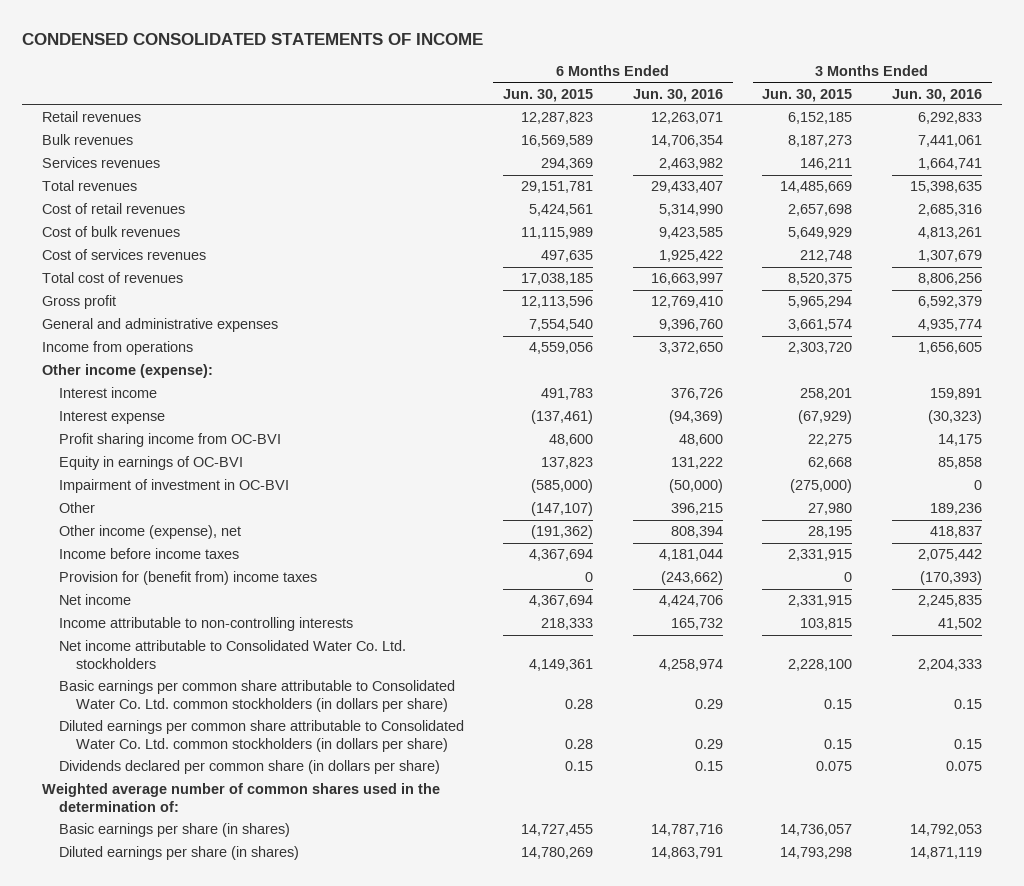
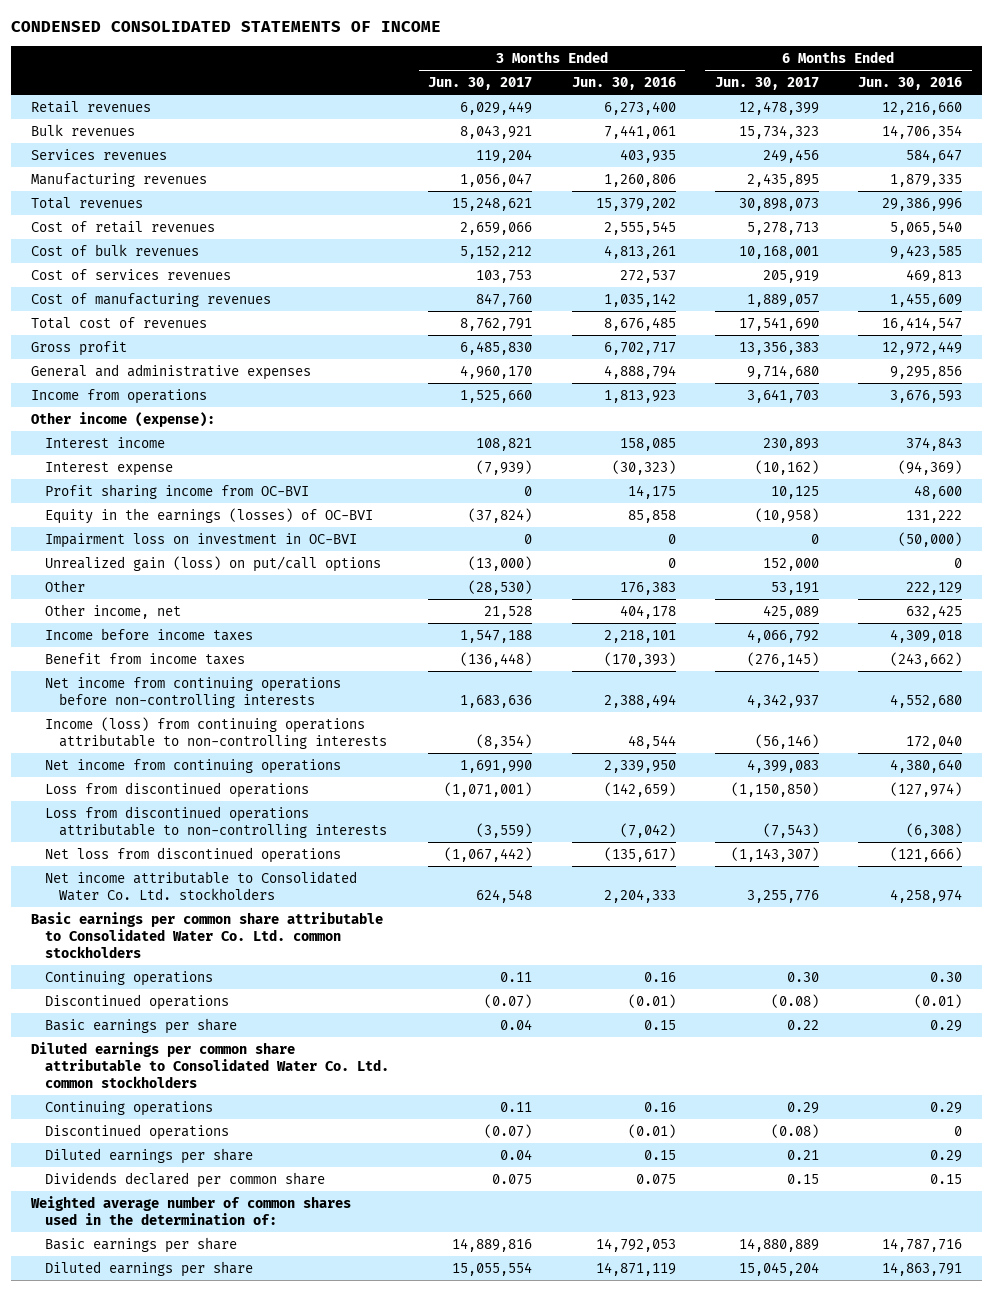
- | 6 Months Ended Jun. 30, 2015 | 6 Months Ended Jun. 30, 2016 | 3 Months Ended Jun. 30, 2015 | 3 Months Ended Jun. 30, 2016
+ | 3 Months Ended Jun. 30, 2017 | 3 Months Ended Jun. 30, 2016 | 6 Months Ended Jun. 30, 2017 | 6 Months Ended Jun. 30, 2016
- Retail revenues | 12,287,823 | 12,263,071 | 6,152,185 | 6,292,833
+ Retail revenues | 6,029,449 | 6,273,400 | 12,478,399 | 12,216,660
- Services revenues | 294,369 | 2,463,982 | 146,211 | 1,664,741
- Total revenues | 29,151,781 | 29,433,407 | 14,485,669 | 15,398,635
- Cost of retail revenues | 5,424,561 | 5,314,990 | 2,657,698 | 2,685,316
+ Services revenues | 119,204 | 403,935 | 249,456 | 584,647
+ Manufacturing revenues | 1,056,047 | 1,260,806 | 2,435,895 | 1,879,335
+ Total revenues | 15,248,621 | 15,379,202 | 30,898,073 | 29,386,996
+ Cost of retail revenues | 2,659,066 | 2,555,545 | 5,278,713 | 5,065,540
- Cost of services revenues | 497,635 | 1,925,422 | 212,748 | 1,307,679
- Total cost of revenues | 17,038,185 | 16,663,997 | 8,520,375 | 8,806,256
- Gross profit | 12,113,596 | 12,769,410 | 5,965,294 | 6,592,379
- General and administrative expenses | 7,554,540 | 9,396,760 | 3,661,574 | 4,935,774
- Income from operations | 4,559,056 | 3,372,650 | 2,303,720 | 1,656,605
+ Cost of services revenues | 103,753 | 272,537 | 205,919 | 469,813
+ Cost of manufacturing revenues | 847,760 | 1,035,142 | 1,889,057 | 1,455,609
+ Total cost of revenues | 8,762,791 | 8,676,485 | 17,541,690 | 16,414,547
+ Gross profit | 6,485,830 | 6,702,717 | 13,356,383 | 12,972,449
+ General and administrative expenses | 4,960,170 | 4,888,794 | 9,714,680 | 9,295,856
+ Income from operations | 1,525,660 | 1,813,923 | 3,641,703 | 3,676,593
- Interest income | 491,783 | 376,726 | 258,201 | 159,891
+ Interest income | 108,821 | 158,085 | 230,893 | 374,843
- Equity in earnings of OC-BVI | 137,823 | 131,222 | 62,668 | 85,858
- Impairment of investment in OC-BVI | (585,000) | (50,000) | (275,000) | 0
- Other | (147,107) | 396,215 | 27,980 | 189,236
- Other income (expense), net | (191,362) | 808,394 | 28,195 | 418,837
- Income before income taxes | 4,367,694 | 4,181,044 | 2,331,915 | 2,075,442
- Provision for (benefit from) income taxes | 0 | (243,662) | 0 | (170,393)
- Net income | 4,367,694 | 4,424,706 | 2,331,915 | 2,245,835
- Income attributable to non-controlling interests | 218,333 | 165,732 | 103,815 | 41,502
+ Equity in the earnings (losses) of OC-BVI | (37,824) | 85,858 | (10,958) | 131,222
+ Impairment loss on investment in OC-BVI | 0 | 0 | 0 | (50,000)
+ Unrealized gain (loss) on put/call options | (13,000) | 0 | 152,000 | 0
+ Other | (28,530) | 176,383 | 53,191 | 222,129
+ Other income, net | 21,528 | 404,178 | 425,089 | 632,425
+ Income before income taxes | 1,547,188 | 2,218,101 | 4,066,792 | 4,309,018
+ Benefit from income taxes | (136,448) | (170,393) | (276,145) | (243,662)
+ Net income from continuing operations before non-controlling interests | 1,683,636 | 2,388,494 | 4,342,937 | 4,552,680
+ Income (loss) from continuing operations attributable to non-controlling interests | (8,354) | 48,544 | (56,146) | 172,040
+ Net income from continuing operations | 1,691,990 | 2,339,950 | 4,399,083 | 4,380,640
+ Loss from discontinued operations | (1,071,001) | (142,659) | (1,150,850) | (127,974)
+ Loss from discontinued operations attributable to non-controlling interests | (3,559) | (7,042) | (7,543) | (6,308)
+ Net loss from discontinued operations | (1,067,442) | (135,617) | (1,143,307) | (121,666)
- Basic earnings per common share attributable to Consolidated Water Co. Ltd. common stockholders (in dollars per share) | 0.28 | 0.29 | 0.15 | 0.15
- Diluted earnings per common share attributable to Consolidated Water Co. Ltd. common stockholders (in dollars per share) | 0.28 | 0.29 | 0.15 | 0.15
- Dividends declared per common share (in dollars per share) | 0.15 | 0.15 | 0.075 | 0.075
+ Basic earnings per common share attributable to Consolidated Water Co. Ltd. common stockholders
+ Continuing operations | 0.11 | 0.16 | 0.30 | 0.30
+ Discontinued operations | (0.07) | (0.01) | (0.08) | (0.01)
+ Basic earnings per share | 0.04 | 0.15 | 0.22 | 0.29
+ Diluted earnings per common share attributable to Consolidated Water Co. Ltd. common stockholders
+ Continuing operations | 0.11 | 0.16 | 0.29 | 0.29
+ Discontinued operations | (0.07) | (0.01) | (0.08) | 0
+ Diluted earnings per share | 0.04 | 0.15 | 0.21 | 0.29
+ Dividends declared per common share | 0.075 | 0.075 | 0.15 | 0.15
- Basic earnings per share (in shares) | 14,727,455 | 14,787,716 | 14,736,057 | 14,792,053
- Diluted earnings per share (in shares) | 14,780,269 | 14,863,791 | 14,793,298 | 14,871,119
+ Basic earnings per share | 14,889,816 | 14,792,053 | 14,880,889 | 14,787,716
+ Diluted earnings per share | 15,055,554 | 14,871,119 | 15,045,204 | 14,863,791

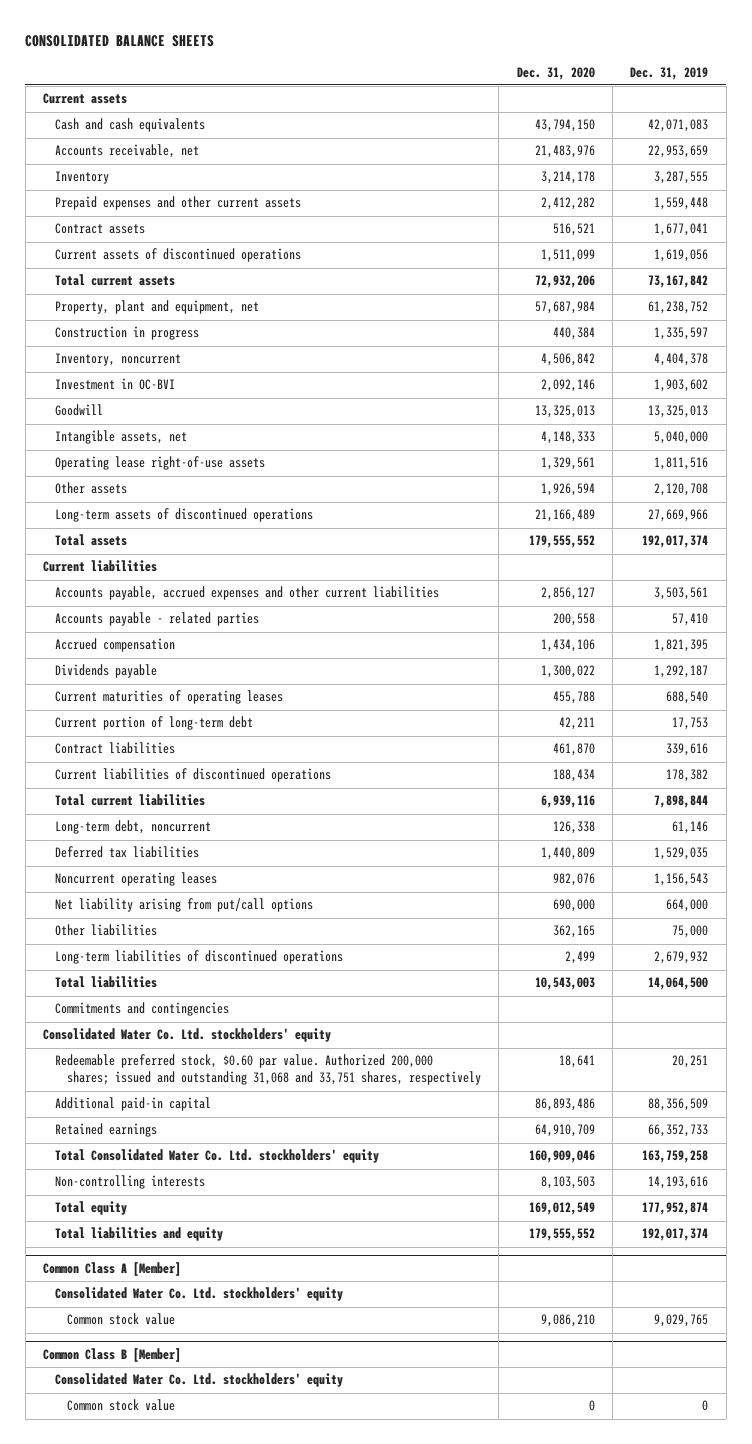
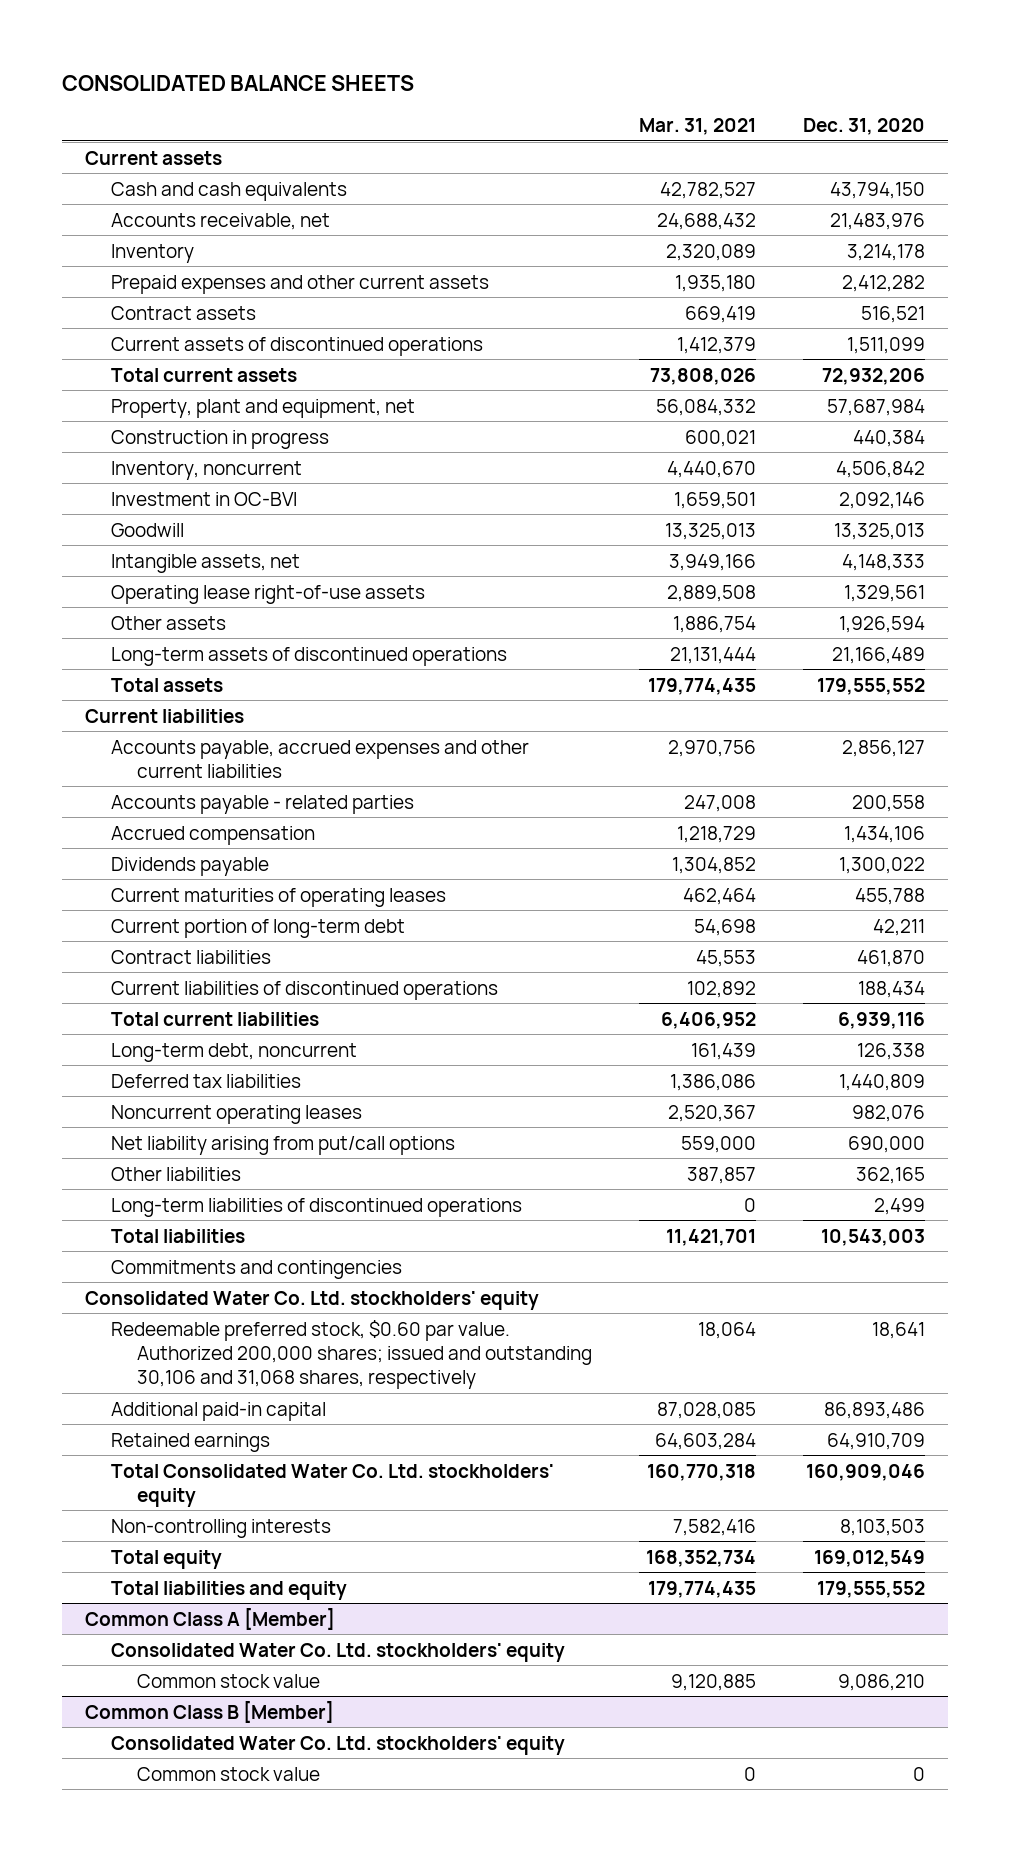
- | Dec. 31, 2020 | Dec. 31, 2019
+ | Mar. 31, 2021 | Dec. 31, 2020
- Redeemable preferred stock, $0.60 par value. Authorized 200,000 shares; issued and outstanding 31,068 and 33,751 shares, respectively | 18,641 | 20,251
+ Redeemable preferred stock, $0.60 par value. Authorized 200,000 shares; issued and outstanding 30,106 and 31,068 shares, respectively | 18,064 | 18,641

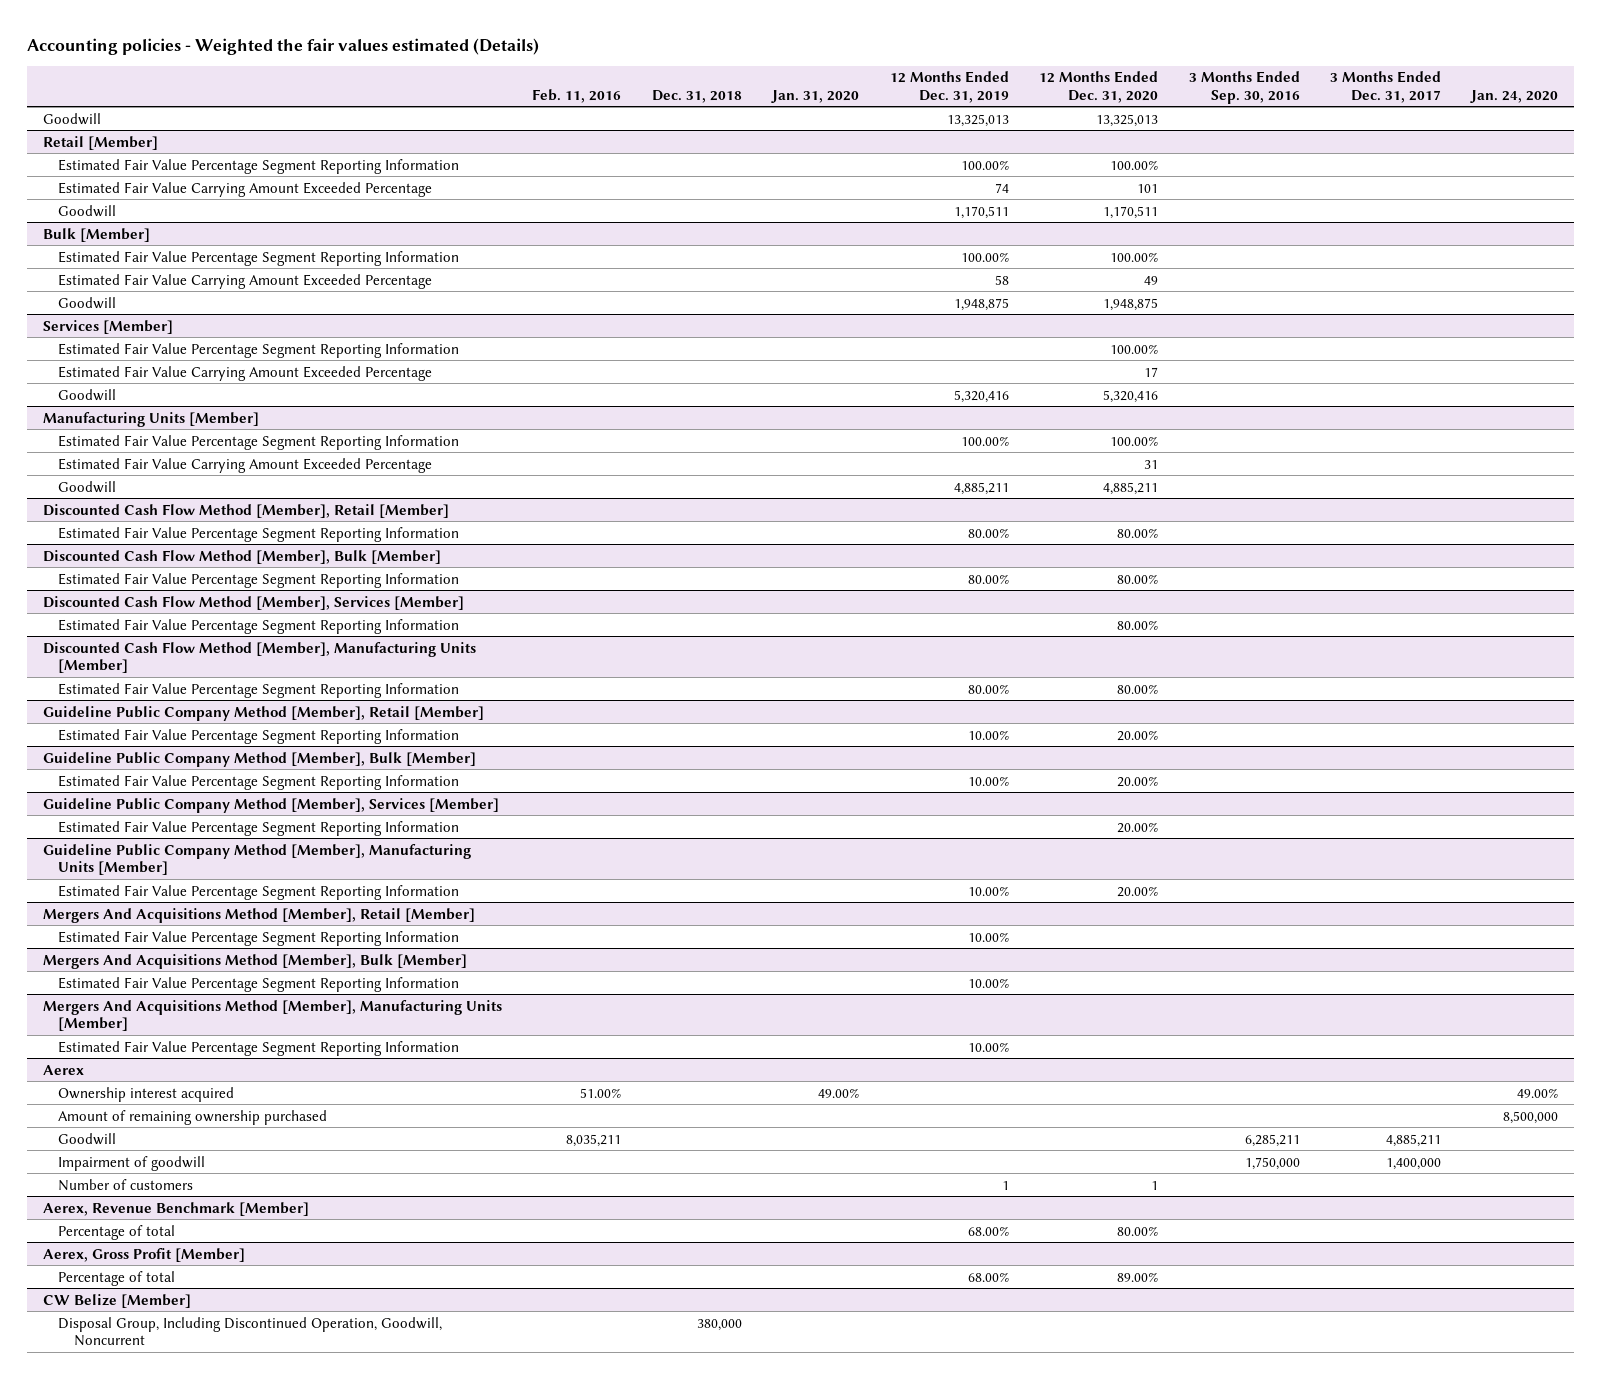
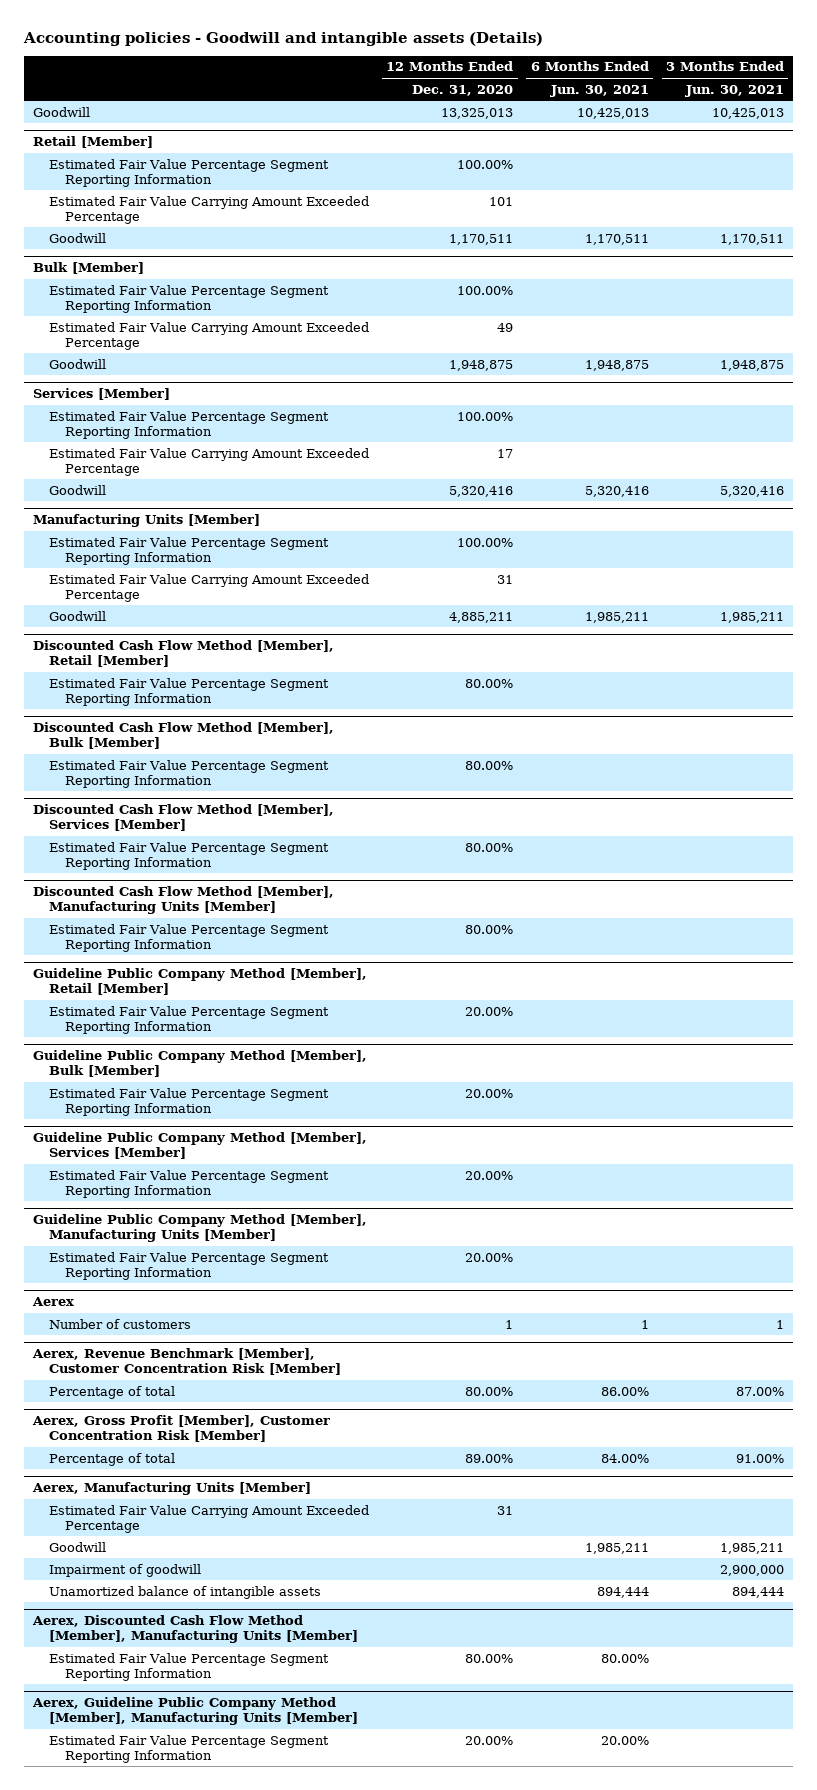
- Accounting policies - Weighted the fair values estimated (Details)
+ Accounting policies - Goodwill and intangible assets (Details)
- | Feb. 11, 2016 | Dec. 31, 2018 | Jan. 31, 2020 | 12 Months Ended Dec. 31, 2019 | 12 Months Ended Dec. 31, 2020 | 3 Months Ended Sep. 30, 2016 | 3 Months Ended Dec. 31, 2017 | Jan. 24, 2020
+ | 12 Months Ended Dec. 31, 2020 | 6 Months Ended Jun. 30, 2021 | 3 Months Ended Jun. 30, 2021
- Mergers And Acquisitions Method [Member], Retail [Member]
- Estimated Fair Value Percentage Segment Reporting Information | | | | 10.00% | | | |
- Mergers And Acquisitions Method [Member], Bulk [Member]
- Estimated Fair Value Percentage Segment Reporting Information | | | | 10.00% | | | |
- Mergers And Acquisitions Method [Member], Manufacturing Units [Member]
- Estimated Fair Value Percentage Segment Reporting Information | | | | 10.00% | | | |
@ Aerex
- Ownership interest acquired | 51.00% | | 49.00% | | | | | 49.00%
- Amount of remaining ownership purchased | | | | | | | | 8,500,000
- Goodwill | 8,035,211 | | | | | 6,285,211 | 4,885,211 |
- Impairment of goodwill | | | | | | 1,750,000 | 1,400,000 |
- Aerex, Revenue Benchmark [Member]
+ Aerex, Revenue Benchmark [Member], Customer Concentration Risk [Member]
- Aerex, Gross Profit [Member]
+ Aerex, Gross Profit [Member], Customer Concentration Risk [Member]
- CW Belize [Member]
- Disposal Group, Including Discontinued Operation, Goodwill, Noncurrent | | 380,000 | | | | | |
+ Aerex, Manufacturing Units [Member]
+ Estimated Fair Value Carrying Amount Exceeded Percentage | 31 | |
+ Goodwill | | 1,985,211 | 1,985,211
+ Impairment of goodwill | | | 2,900,000
+ Unamortized balance of intangible assets | | 894,444 | 894,444
+ Aerex, Discounted Cash Flow Method [Member], Manufacturing Units [Member]
+ Estimated Fair Value Percentage Segment Reporting Information | 80.00% | 80.00% |
+ Aerex, Guideline Public Company Method [Member], Manufacturing Units [Member]
+ Estimated Fair Value Percentage Segment Reporting Information | 20.00% | 20.00% |

